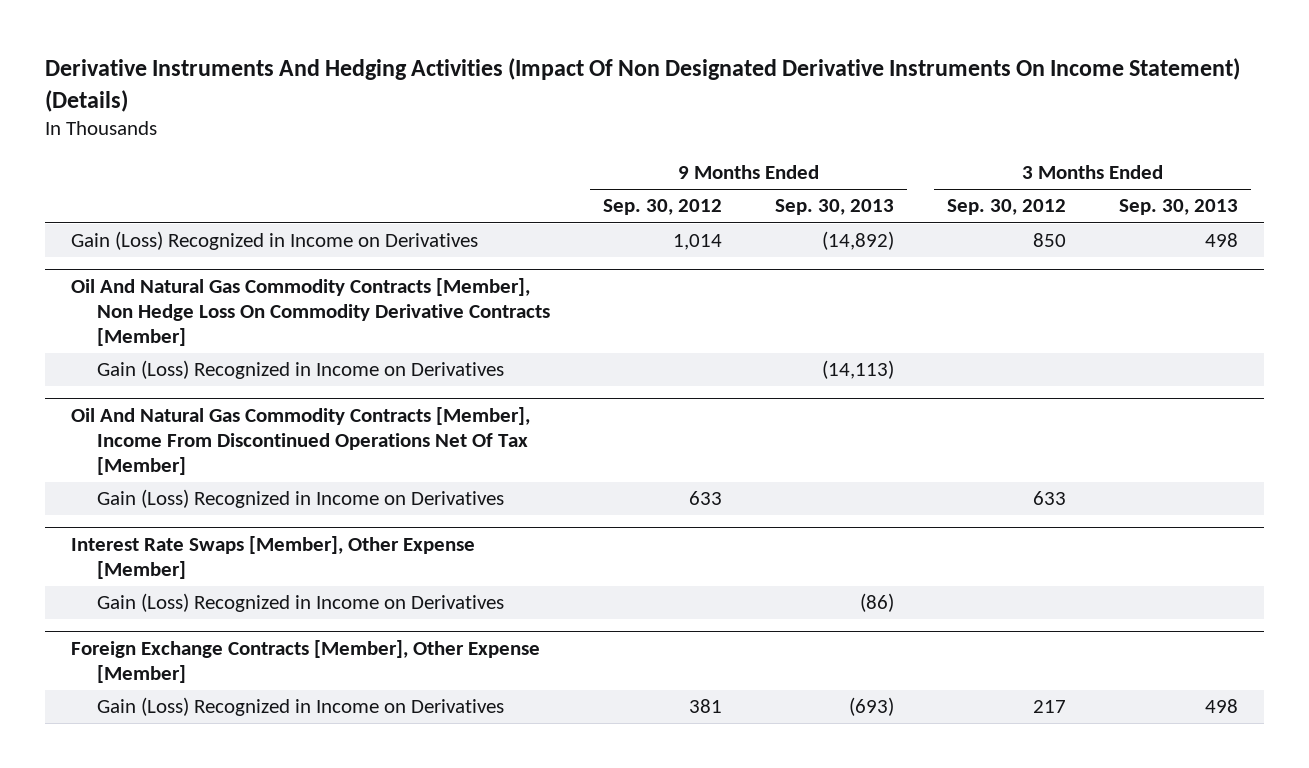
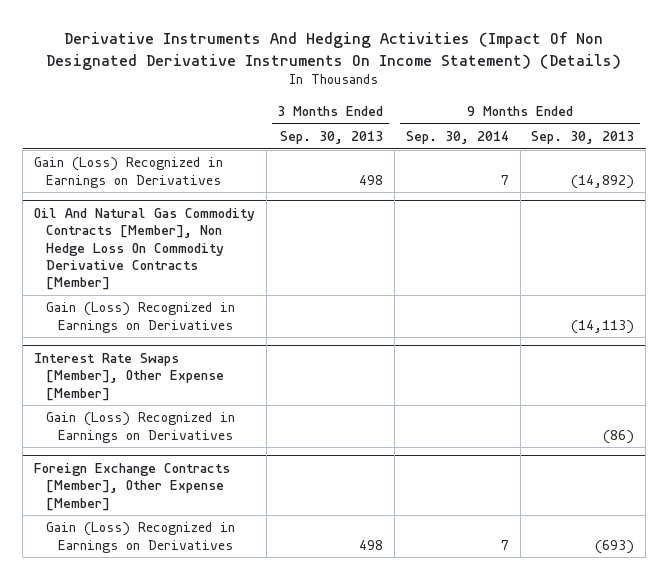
- | 9 Months Ended Sep. 30, 2012 | 9 Months Ended Sep. 30, 2013 | 3 Months Ended Sep. 30, 2012 | 3 Months Ended Sep. 30, 2013
+ | 3 Months Ended Sep. 30, 2013 | 9 Months Ended Sep. 30, 2014 | 9 Months Ended Sep. 30, 2013
- Gain (Loss) Recognized in Income on Derivatives | 1,014 | (14,892) | 850 | 498
+ Gain (Loss) Recognized in Earnings on Derivatives | 498 | 7 | (14,892)
@ Oil And Natural Gas Commodity Contracts [Member], Non Hedge Loss On Commodity Derivative Contracts [Member]
- Gain (Loss) Recognized in Income on Derivatives | | (14,113) | |
- Oil And Natural Gas Commodity Contracts [Member], Income From Discontinued Operations Net Of Tax [Member]
- Gain (Loss) Recognized in Income on Derivatives | 633 | | 633 |
@ Oil And Natural Gas Commodity Contracts [Member], Non Hedge Loss On Commodity Derivative Contracts [Member]
+ Gain (Loss) Recognized in Earnings on Derivatives | | | (14,113)
@ Interest Rate Swaps [Member], Other Expense [Member]
- Gain (Loss) Recognized in Income on Derivatives | | (86) | |
+ Gain (Loss) Recognized in Earnings on Derivatives | | | (86)
@ Foreign Exchange Contracts [Member], Other Expense [Member]
- Gain (Loss) Recognized in Income on Derivatives | 381 | (693) | 217 | 498
+ Gain (Loss) Recognized in Earnings on Derivatives | 498 | 7 | (693)

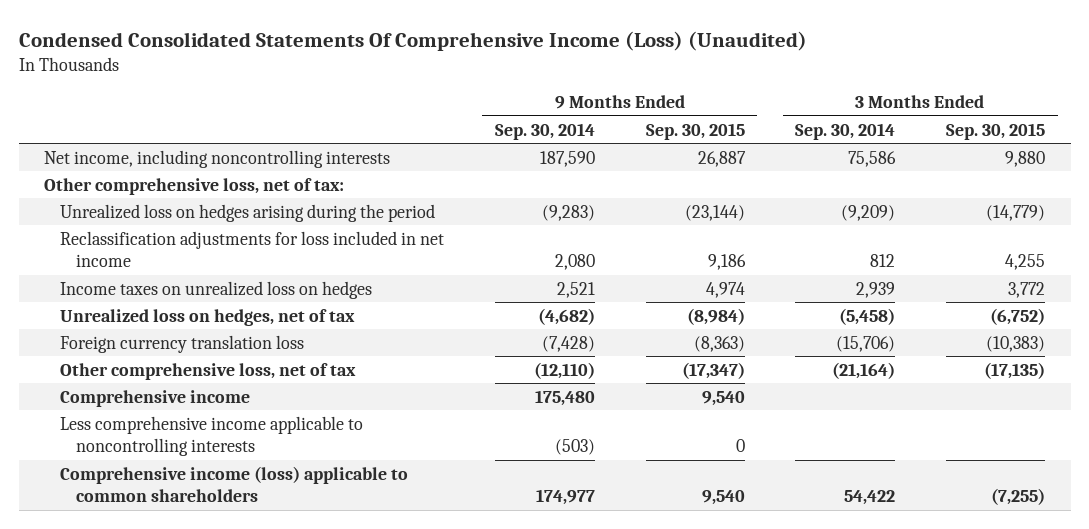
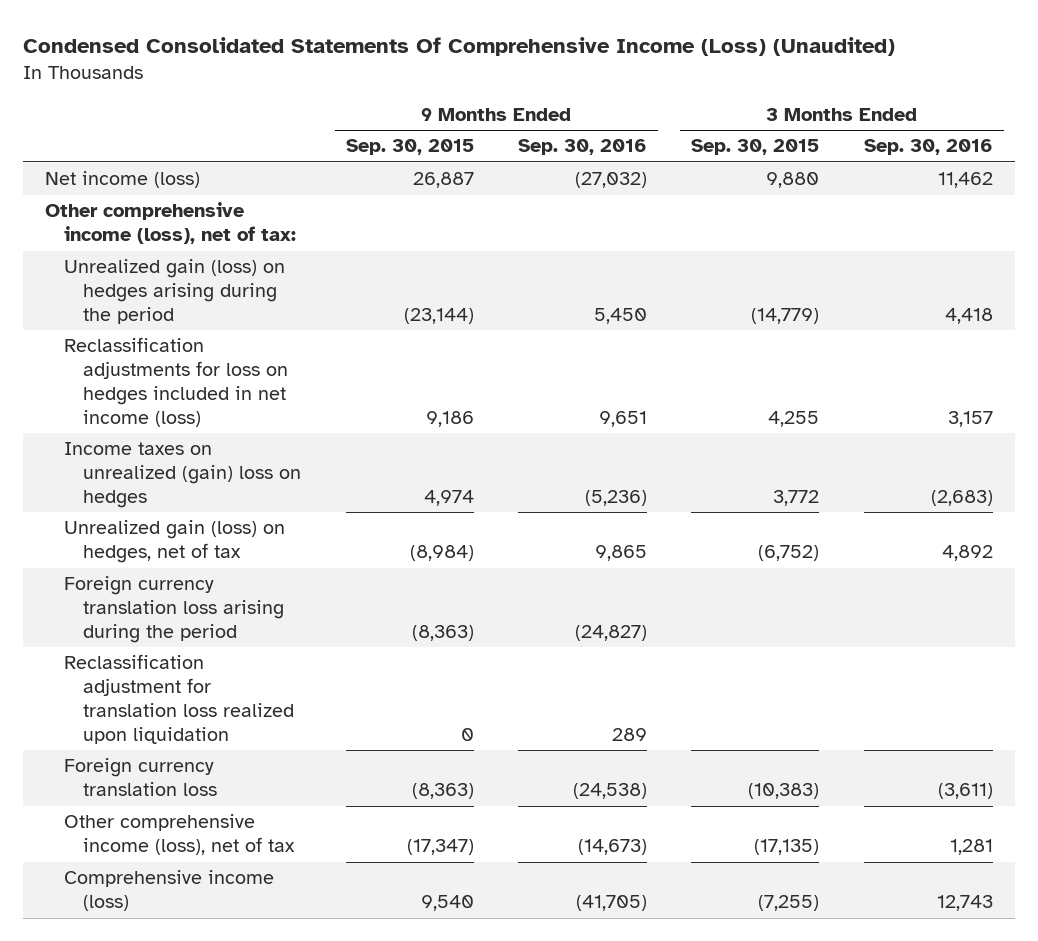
- | 9 Months Ended Sep. 30, 2014 | 9 Months Ended Sep. 30, 2015 | 3 Months Ended Sep. 30, 2014 | 3 Months Ended Sep. 30, 2015
+ | 9 Months Ended Sep. 30, 2015 | 9 Months Ended Sep. 30, 2016 | 3 Months Ended Sep. 30, 2015 | 3 Months Ended Sep. 30, 2016
- Net income, including noncontrolling interests | 187,590 | 26,887 | 75,586 | 9,880
- Other comprehensive loss, net of tax:
- Unrealized loss on hedges arising during the period | (9,283) | (23,144) | (9,209) | (14,779)
- Reclassification adjustments for loss included in net income | 2,080 | 9,186 | 812 | 4,255
- Income taxes on unrealized loss on hedges | 2,521 | 4,974 | 2,939 | 3,772
- Unrealized loss on hedges, net of tax | (4,682) | (8,984) | (5,458) | (6,752)
+ Net income (loss) | 26,887 | (27,032) | 9,880 | 11,462
+ Other comprehensive income (loss), net of tax:
+ Unrealized gain (loss) on hedges arising during the period | (23,144) | 5,450 | (14,779) | 4,418
+ Reclassification adjustments for loss on hedges included in net income (loss) | 9,186 | 9,651 | 4,255 | 3,157
+ Income taxes on unrealized (gain) loss on hedges | 4,974 | (5,236) | 3,772 | (2,683)
+ Unrealized gain (loss) on hedges, net of tax | (8,984) | 9,865 | (6,752) | 4,892
+ Foreign currency translation loss arising during the period | (8,363) | (24,827) | |
+ Reclassification adjustment for translation loss realized upon liquidation | 0 | 289 | |
- Other comprehensive loss, net of tax | (12,110) | (17,347) | (21,164) | (17,135)
- Comprehensive income | 175,480 | 9,540 | |
- Less comprehensive income applicable to noncontrolling interests | (503) | 0 | |
- Comprehensive income (loss) applicable to common shareholders | 174,977 | 9,540 | 54,422 | (7,255)
+ Other comprehensive income (loss), net of tax | (17,347) | (14,673) | (17,135) | 1,281
+ Comprehensive income (loss) | 9,540 | (41,705) | (7,255) | 12,743

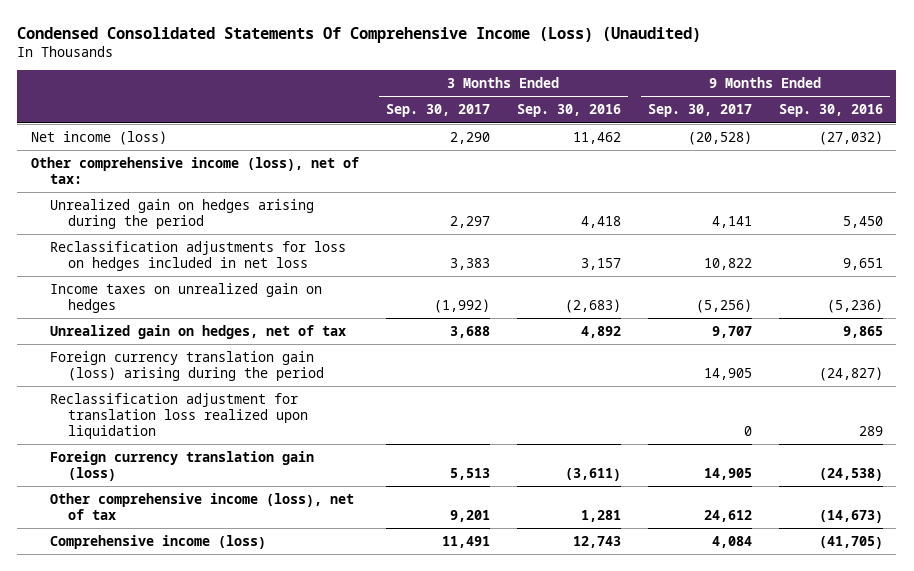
- | 9 Months Ended Sep. 30, 2015 | 9 Months Ended Sep. 30, 2016 | 3 Months Ended Sep. 30, 2015 | 3 Months Ended Sep. 30, 2016
+ | 3 Months Ended Sep. 30, 2017 | 3 Months Ended Sep. 30, 2016 | 9 Months Ended Sep. 30, 2017 | 9 Months Ended Sep. 30, 2016
- Unrealized gain (loss) on hedges arising during the period | (23,144) | 5,450 | (14,779) | 4,418
- Reclassification adjustments for loss on hedges included in net income (loss) | 9,186 | 9,651 | 4,255 | 3,157
- Income taxes on unrealized (gain) loss on hedges | 4,974 | (5,236) | 3,772 | (2,683)
- Unrealized gain (loss) on hedges, net of tax | (8,984) | 9,865 | (6,752) | 4,892
- Foreign currency translation loss arising during the period | (8,363) | (24,827) | |
+ Unrealized gain on hedges arising during the period | 2,297 | 4,418 | 4,141 | 5,450
+ Reclassification adjustments for loss on hedges included in net loss | 3,383 | 3,157 | 10,822 | 9,651
+ Income taxes on unrealized gain on hedges | (1,992) | (2,683) | (5,256) | (5,236)
+ Unrealized gain on hedges, net of tax | 3,688 | 4,892 | 9,707 | 9,865
+ Foreign currency translation gain (loss) arising during the period | | | 14,905 | (24,827)
- Foreign currency translation loss | (8,363) | (24,538) | (10,383) | (3,611)
+ Foreign currency translation gain (loss) | 5,513 | (3,611) | 14,905 | (24,538)

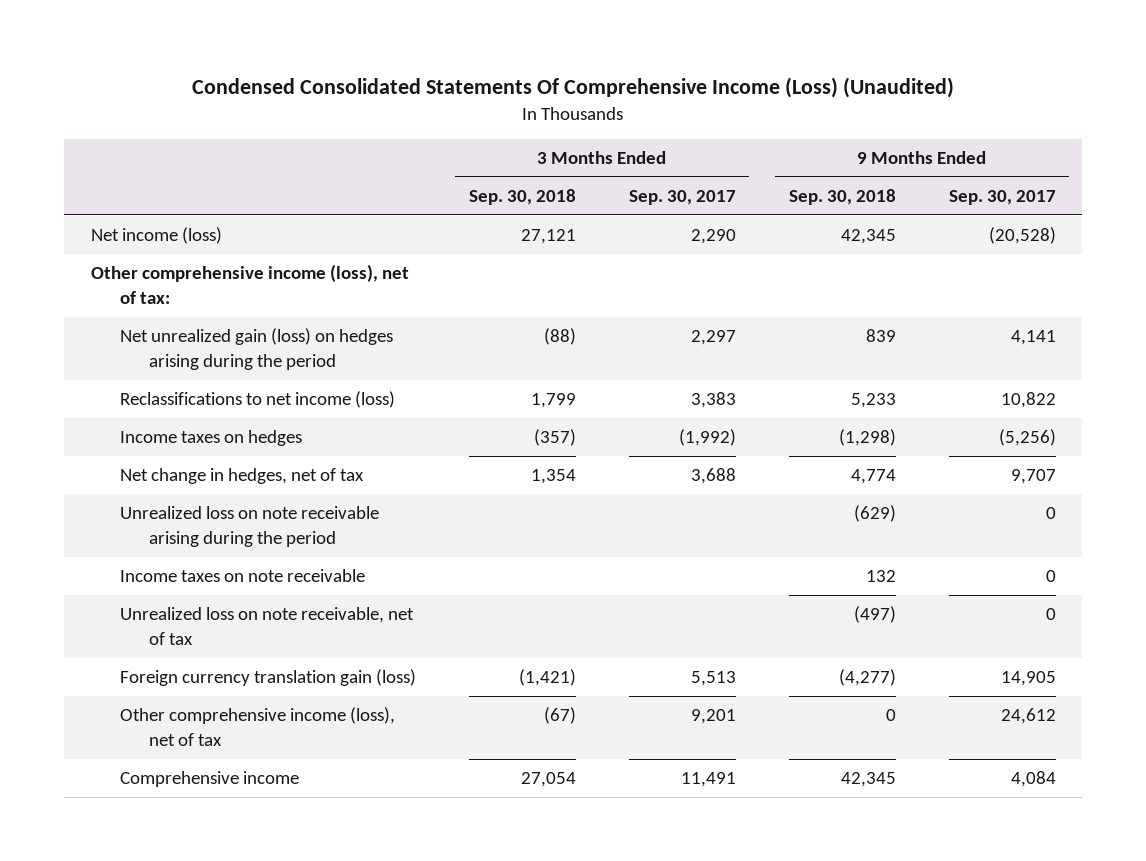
- | 3 Months Ended Sep. 30, 2017 | 3 Months Ended Sep. 30, 2016 | 9 Months Ended Sep. 30, 2017 | 9 Months Ended Sep. 30, 2016
+ | 3 Months Ended Sep. 30, 2018 | 3 Months Ended Sep. 30, 2017 | 9 Months Ended Sep. 30, 2018 | 9 Months Ended Sep. 30, 2017
- Unrealized gain on hedges arising during the period | 2,297 | 4,418 | 4,141 | 5,450
- Reclassification adjustments for loss on hedges included in net loss | 3,383 | 3,157 | 10,822 | 9,651
- Income taxes on unrealized gain on hedges | (1,992) | (2,683) | (5,256) | (5,236)
- Unrealized gain on hedges, net of tax | 3,688 | 4,892 | 9,707 | 9,865
- Foreign currency translation gain (loss) arising during the period | | | 14,905 | (24,827)
- Reclassification adjustment for translation loss realized upon liquidation | | | 0 | 289
+ Net unrealized gain (loss) on hedges arising during the period | (88) | 2,297 | 839 | 4,141
+ Reclassifications to net income (loss) | 1,799 | 3,383 | 5,233 | 10,822
+ Income taxes on hedges | (357) | (1,992) | (1,298) | (5,256)
+ Net change in hedges, net of tax | 1,354 | 3,688 | 4,774 | 9,707
+ Unrealized loss on note receivable arising during the period | | | (629) | 0
+ Income taxes on note receivable | | | 132 | 0
+ Unrealized loss on note receivable, net of tax | | | (497) | 0
- Comprehensive income (loss) | 11,491 | 12,743 | 4,084 | (41,705)
+ Comprehensive income | 27,054 | 11,491 | 42,345 | 4,084

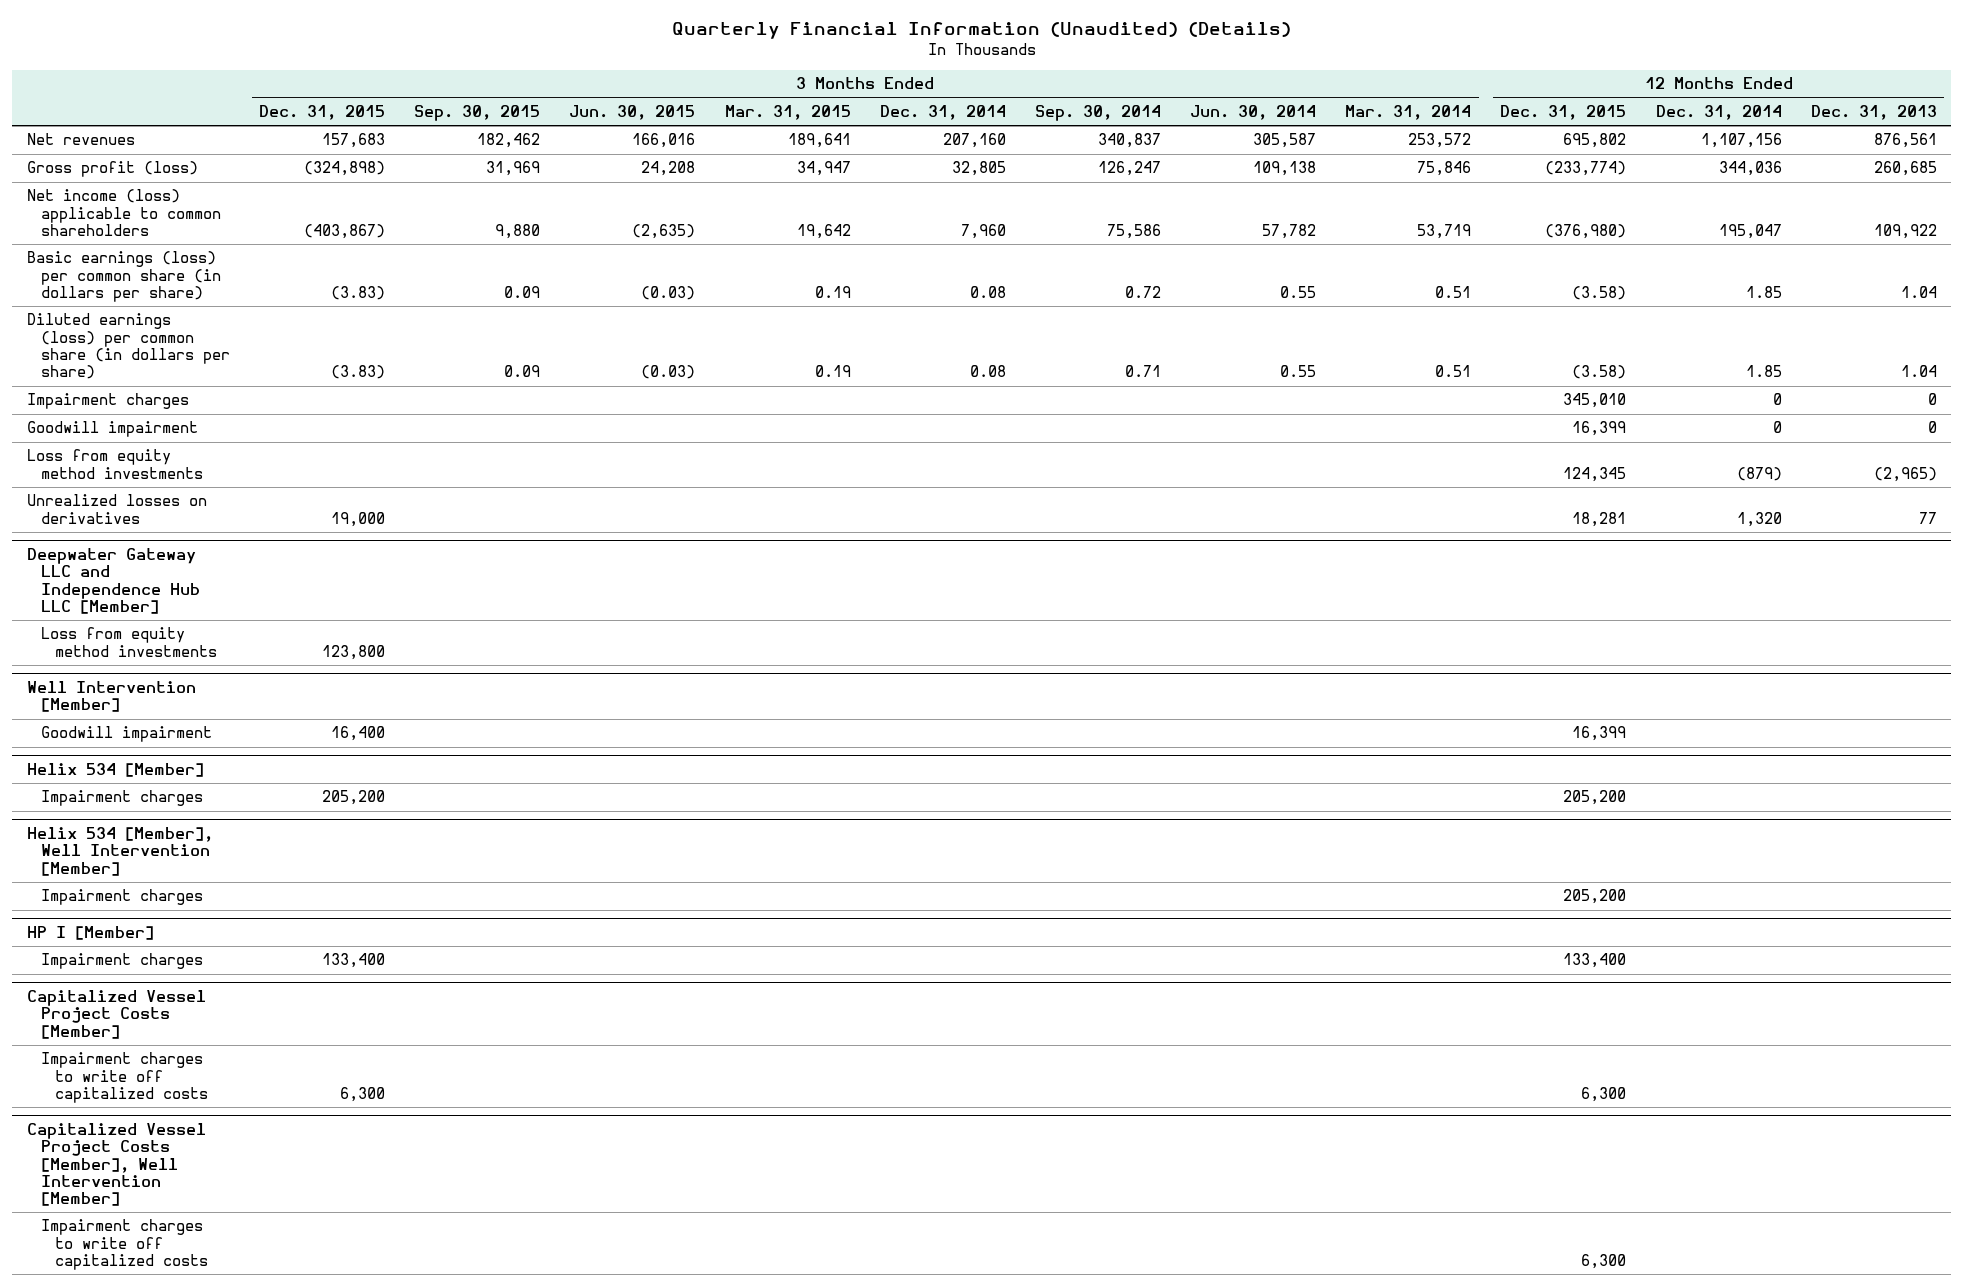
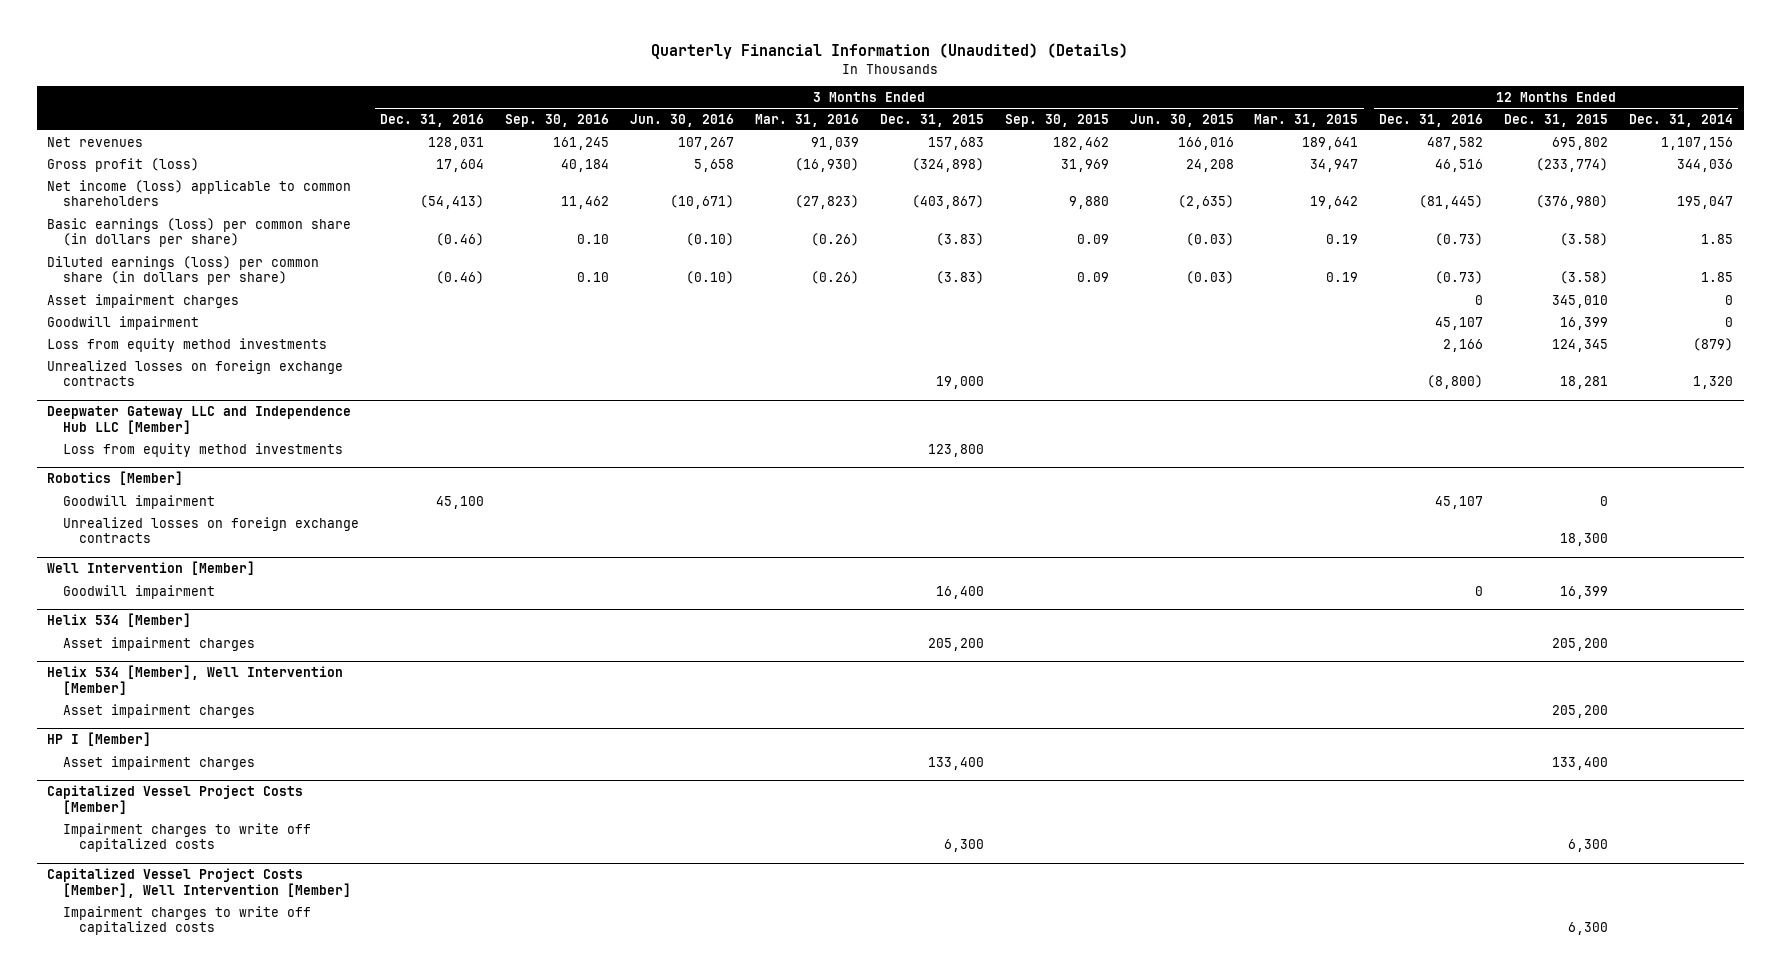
- | 3 Months Ended Dec. 31, 2015 | 3 Months Ended Sep. 30, 2015 | 3 Months Ended Jun. 30, 2015 | 3 Months Ended Mar. 31, 2015 | 3 Months Ended Dec. 31, 2014 | 3 Months Ended Sep. 30, 2014 | 3 Months Ended Jun. 30, 2014 | 3 Months Ended Mar. 31, 2014 | 12 Months Ended Dec. 31, 2015 | 12 Months Ended Dec. 31, 2014 | 12 Months Ended Dec. 31, 2013
+ | 3 Months Ended Dec. 31, 2016 | 3 Months Ended Sep. 30, 2016 | 3 Months Ended Jun. 30, 2016 | 3 Months Ended Mar. 31, 2016 | 3 Months Ended Dec. 31, 2015 | 3 Months Ended Sep. 30, 2015 | 3 Months Ended Jun. 30, 2015 | 3 Months Ended Mar. 31, 2015 | 12 Months Ended Dec. 31, 2016 | 12 Months Ended Dec. 31, 2015 | 12 Months Ended Dec. 31, 2014
- Impairment charges | | | | | | | | | 345,010 | 0 | 0
+ Asset impairment charges | | | | | | | | | 0 | 345,010 | 0
- Unrealized losses on derivatives | 19,000 | | | | | | | | 18,281 | 1,320 | 77
+ Unrealized losses on foreign exchange contracts | | | | | 19,000 | | | | (8,800) | 18,281 | 1,320
+ Robotics [Member]
+ Goodwill impairment | 45,100 | | | | | | | | 45,107 | 0 |
+ Unrealized losses on foreign exchange contracts | | | | | | | | | | 18,300 |
@ Helix 534 [Member]
- Impairment charges | 205,200 | | | | | | | | 205,200 | |
+ Asset impairment charges | | | | | 205,200 | | | | | 205,200 |
@ Helix 534 [Member], Well Intervention [Member]
- Impairment charges | | | | | | | | | 205,200 | |
+ Asset impairment charges | | | | | | | | | | 205,200 |
@ HP I [Member]
- Impairment charges | 133,400 | | | | | | | | 133,400 | |
+ Asset impairment charges | | | | | 133,400 | | | | | 133,400 |

